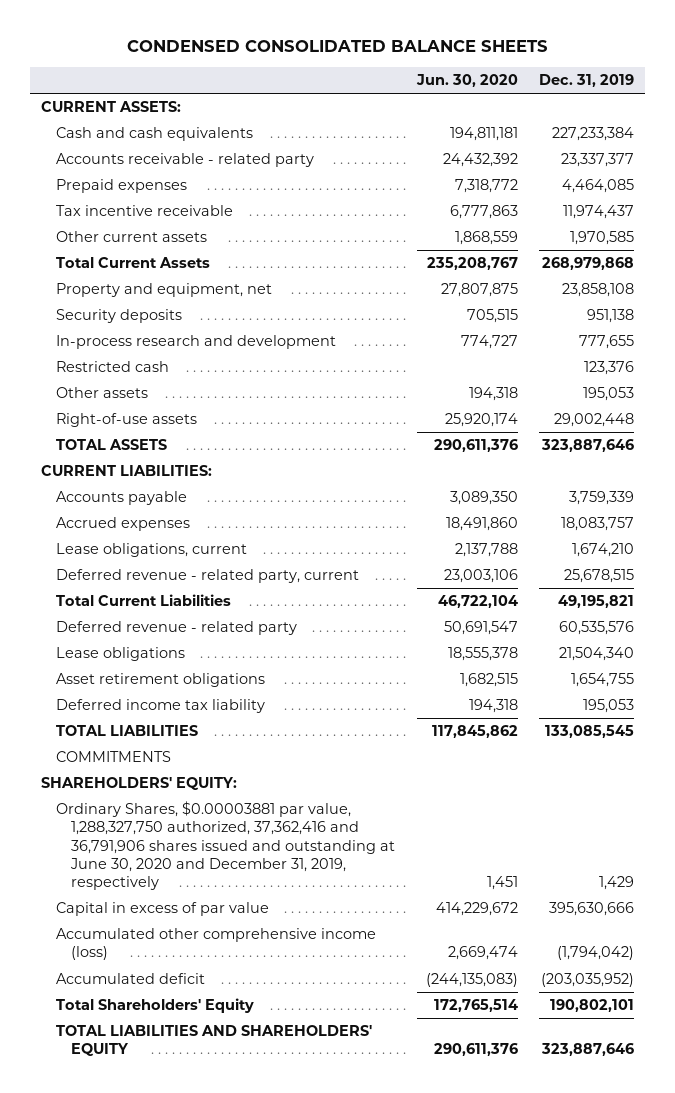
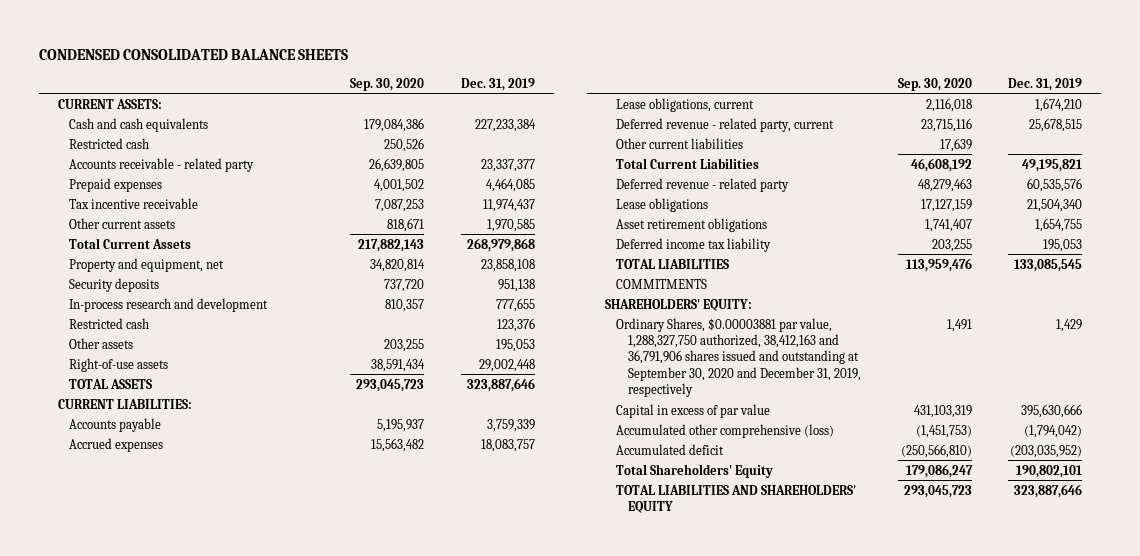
- | Jun. 30, 2020 | Dec. 31, 2019
+ | Sep. 30, 2020 | Dec. 31, 2019
+ Restricted cash | 250,526 |
+ Other current liabilities | 17,639 |
- Ordinary Shares, $0.00003881 par value, 1,288,327,750 authorized, 37,362,416 and 36,791,906 shares issued and outstanding at June 30, 2020 and December 31, 2019, respectively | 1,451 | 1,429
+ Ordinary Shares, $0.00003881 par value, 1,288,327,750 authorized, 38,412,163 and 36,791,906 shares issued and outstanding at September 30, 2020 and December 31, 2019, respectively | 1,491 | 1,429
- Accumulated other comprehensive income (loss) | 2,669,474 | (1,794,042)
+ Accumulated other comprehensive (loss) | (1,451,753) | (1,794,042)

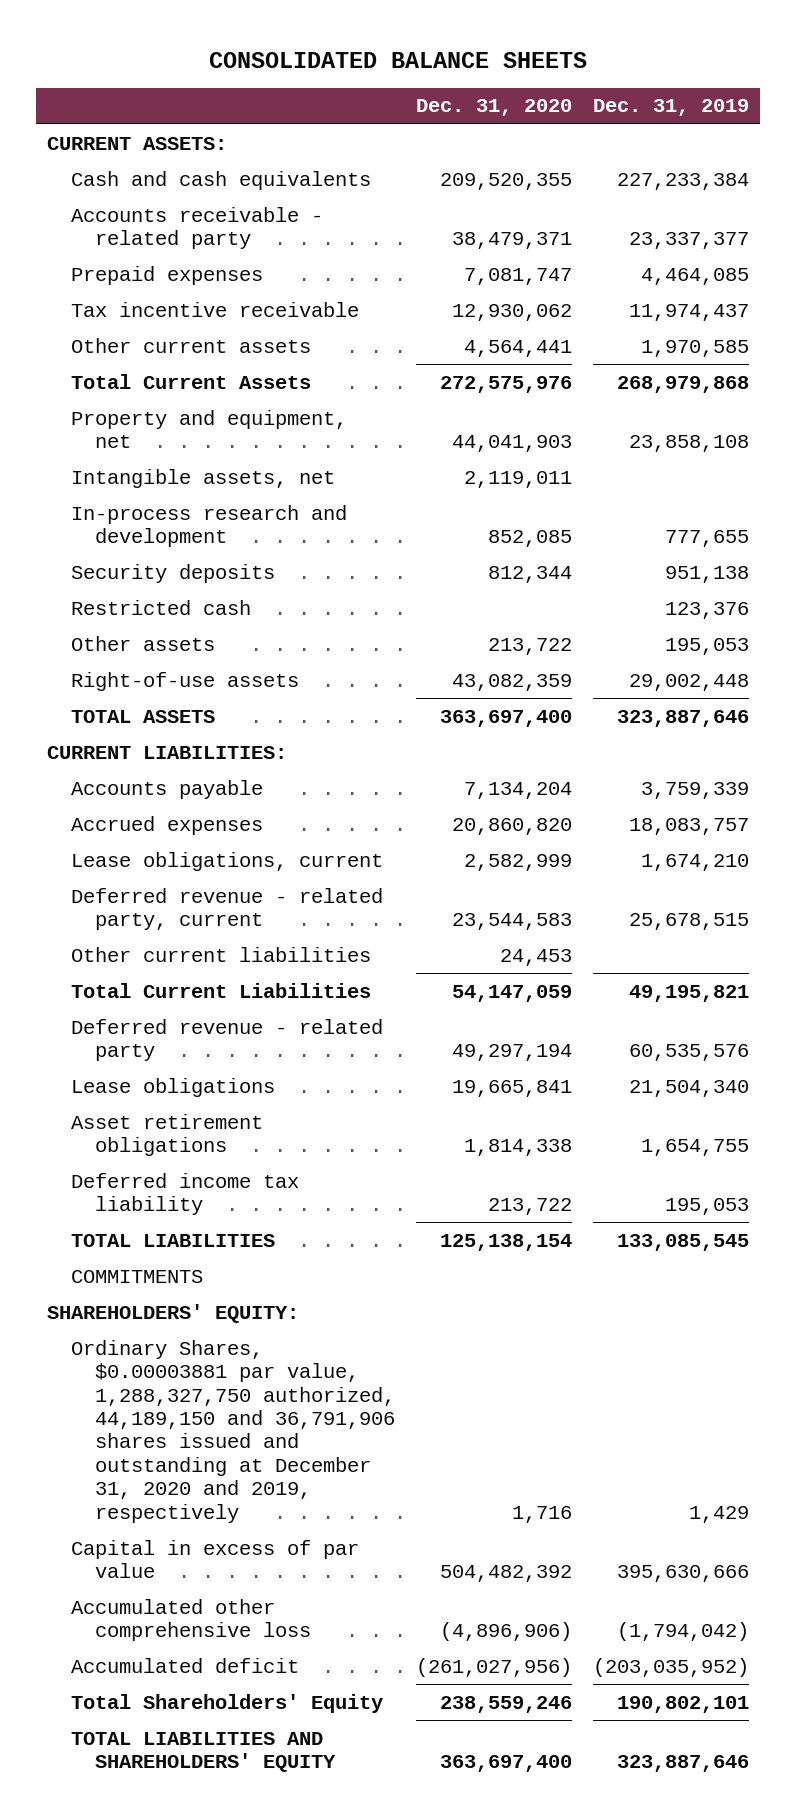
- CONDENSED CONSOLIDATED BALANCE SHEETS
+ CONSOLIDATED BALANCE SHEETS
- | Sep. 30, 2020 | Dec. 31, 2019
+ | Dec. 31, 2020 | Dec. 31, 2019
- Restricted cash | 250,526 |
+ Intangible assets, net | 2,119,011 |
moved down: Security deposits | 812,344 | 951,138
- Ordinary Shares, $0.00003881 par value, 1,288,327,750 authorized, 38,412,163 and 36,791,906 shares issued and outstanding at September 30, 2020 and December 31, 2019, respectively | 1,491 | 1,429
+ Ordinary Shares, $0.00003881 par value, 1,288,327,750 authorized, 44,189,150 and 36,791,906 shares issued and outstanding at December 31, 2020 and 2019, respectively | 1,716 | 1,429
- Accumulated other comprehensive (loss) | (1,451,753) | (1,794,042)
+ Accumulated other comprehensive loss | (4,896,906) | (1,794,042)

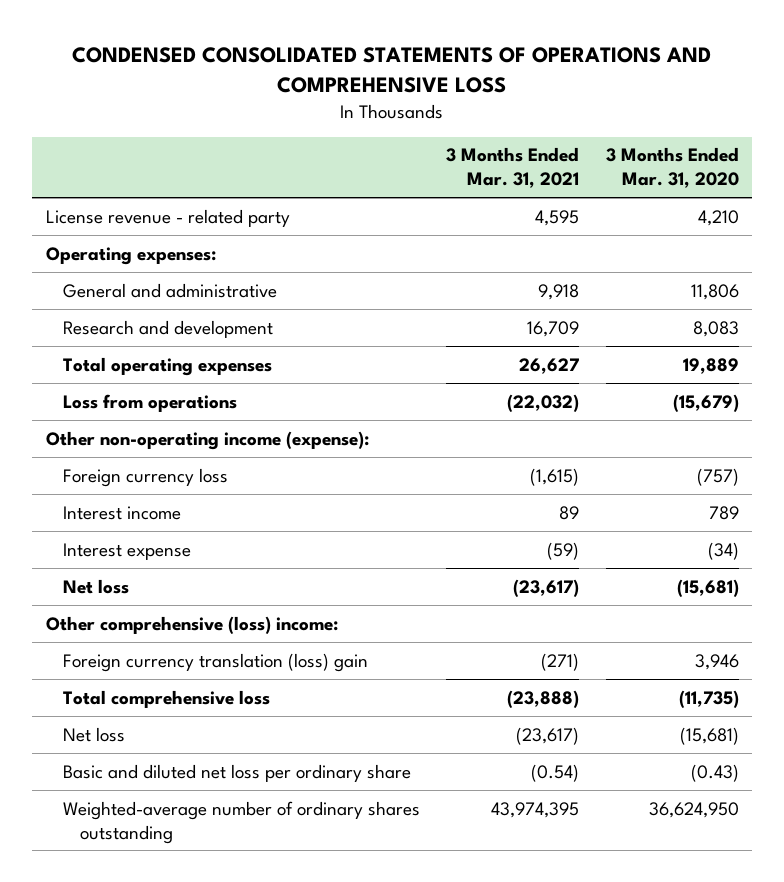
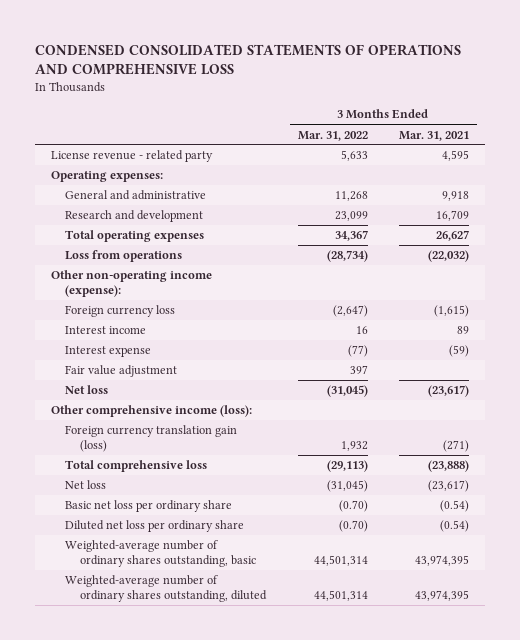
- | 3 Months Ended Mar. 31, 2021 | 3 Months Ended Mar. 31, 2020
+ | 3 Months Ended Mar. 31, 2022 | 3 Months Ended Mar. 31, 2021
+ Fair value adjustment | 397 |
- Other comprehensive (loss) income:
- Foreign currency translation (loss) gain | (271) | 3,946
+ Other comprehensive income (loss):
+ Foreign currency translation gain (loss) | 1,932 | (271)
- Basic and diluted net loss per ordinary share | (0.54) | (0.43)
- Weighted-average number of ordinary shares outstanding | 43,974,395 | 36,624,950
+ Basic net loss per ordinary share | (0.70) | (0.54)
+ Diluted net loss per ordinary share | (0.70) | (0.54)
+ Weighted-average number of ordinary shares outstanding, basic | 44,501,314 | 43,974,395
+ Weighted-average number of ordinary shares outstanding, diluted | 44,501,314 | 43,974,395

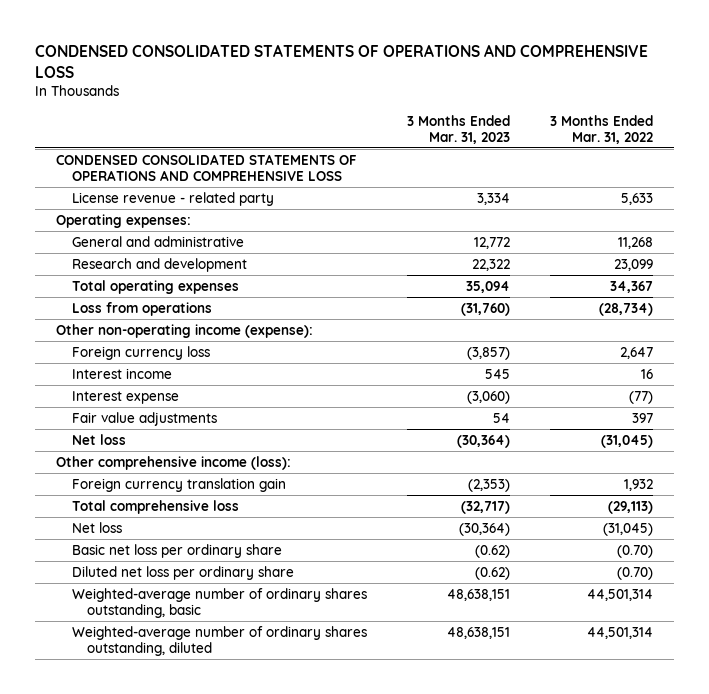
- | 3 Months Ended Mar. 31, 2022 | 3 Months Ended Mar. 31, 2021
+ | 3 Months Ended Mar. 31, 2023 | 3 Months Ended Mar. 31, 2022
+ CONDENSED CONSOLIDATED STATEMENTS OF OPERATIONS AND COMPREHENSIVE LOSS
- Foreign currency loss | (2,647) | (1,615)
+ Foreign currency loss | (3,857) | 2,647
- Fair value adjustment | 397 |
+ Fair value adjustments | 54 | 397
- Foreign currency translation gain (loss) | 1,932 | (271)
+ Foreign currency translation gain | (2,353) | 1,932

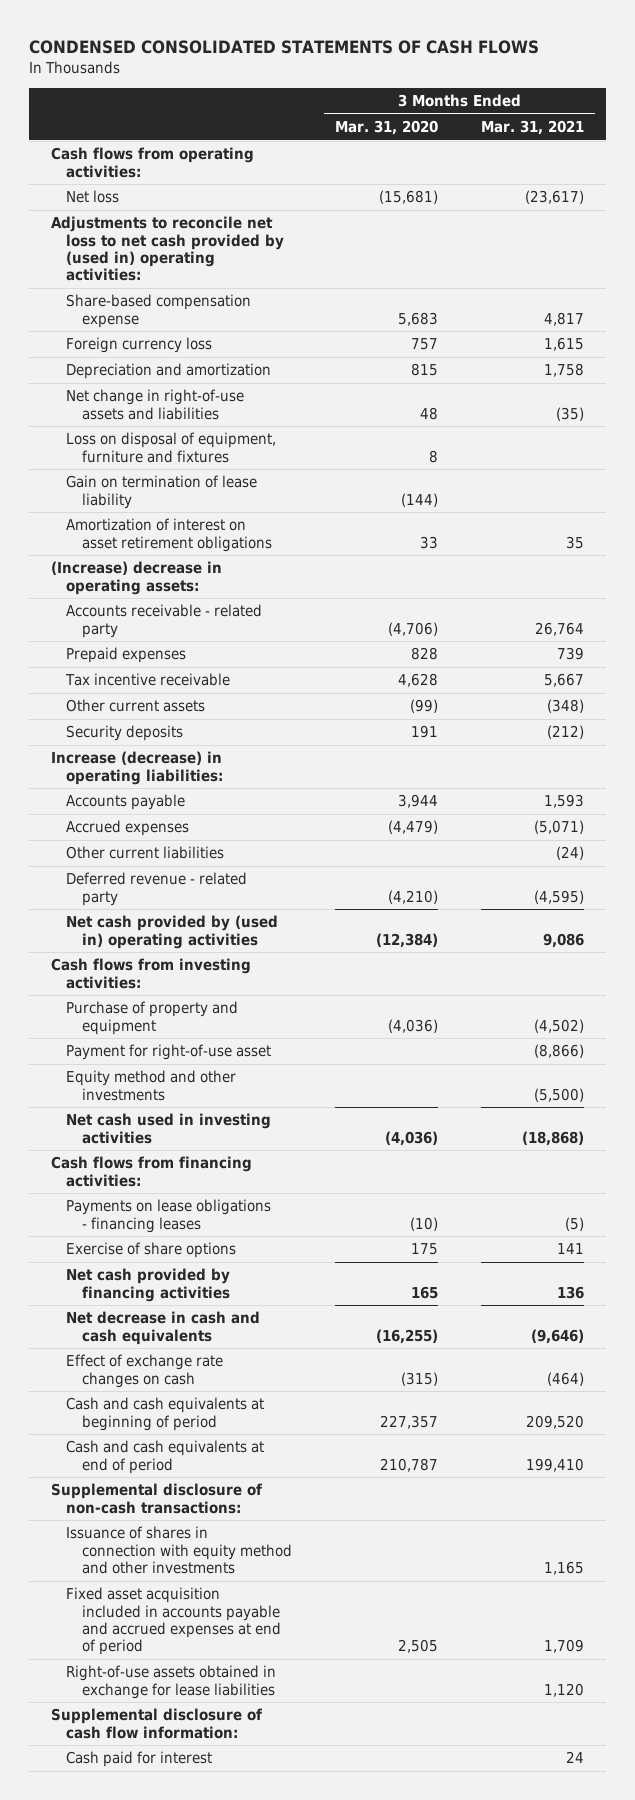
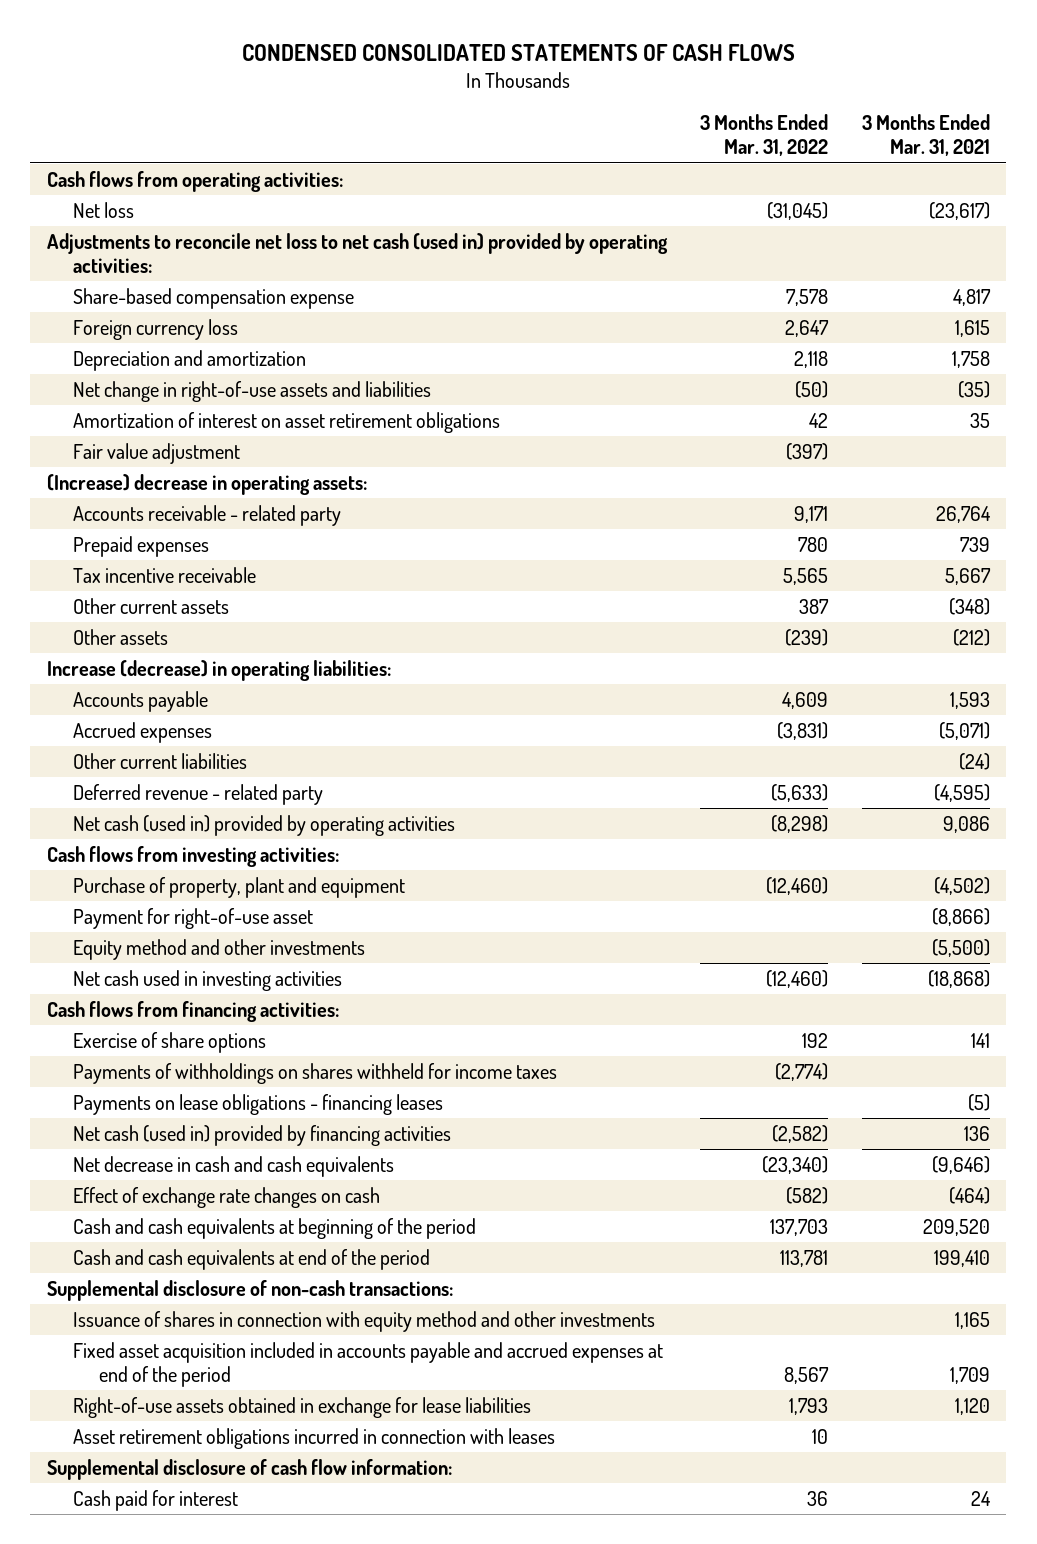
- | 3 Months Ended Mar. 31, 2020 | 3 Months Ended Mar. 31, 2021
+ | 3 Months Ended Mar. 31, 2022 | 3 Months Ended Mar. 31, 2021
- Adjustments to reconcile net loss to net cash provided by (used in) operating activities:
+ Adjustments to reconcile net loss to net cash (used in) provided by operating activities:
- Loss on disposal of equipment, furniture and fixtures | 8 |
- Gain on termination of lease liability | (144) |
+ Fair value adjustment | (397) |
- Security deposits | 191 | (212)
+ Other assets | (239) | (212)
- Net cash provided by (used in) operating activities | (12,384) | 9,086
+ Net cash (used in) provided by operating activities | (8,298) | 9,086
- Purchase of property and equipment | (4,036) | (4,502)
+ Purchase of property, plant and equipment | (12,460) | (4,502)
- Net cash provided by financing activities | 165 | 136
+ Payments of withholdings on shares withheld for income taxes | (2,774) |
moved down: Payments on lease obligations - financing leases | | (5)
+ Net cash (used in) provided by financing activities | (2,582) | 136
- Cash and cash equivalents at beginning of period | 227,357 | 209,520
- Cash and cash equivalents at end of period | 210,787 | 199,410
+ Cash and cash equivalents at beginning of the period | 137,703 | 209,520
+ Cash and cash equivalents at end of the period | 113,781 | 199,410
- Fixed asset acquisition included in accounts payable and accrued expenses at end of period | 2,505 | 1,709
+ Fixed asset acquisition included in accounts payable and accrued expenses at end of the period | 8,567 | 1,709
+ Asset retirement obligations incurred in connection with leases | 10 |

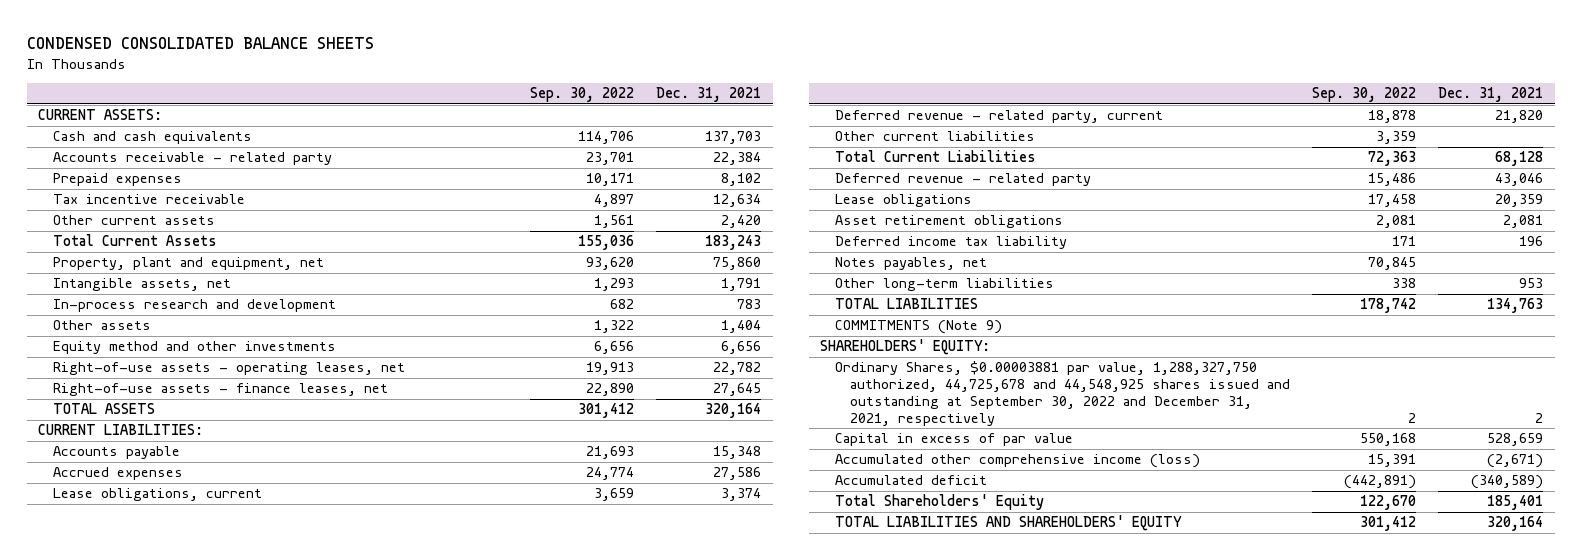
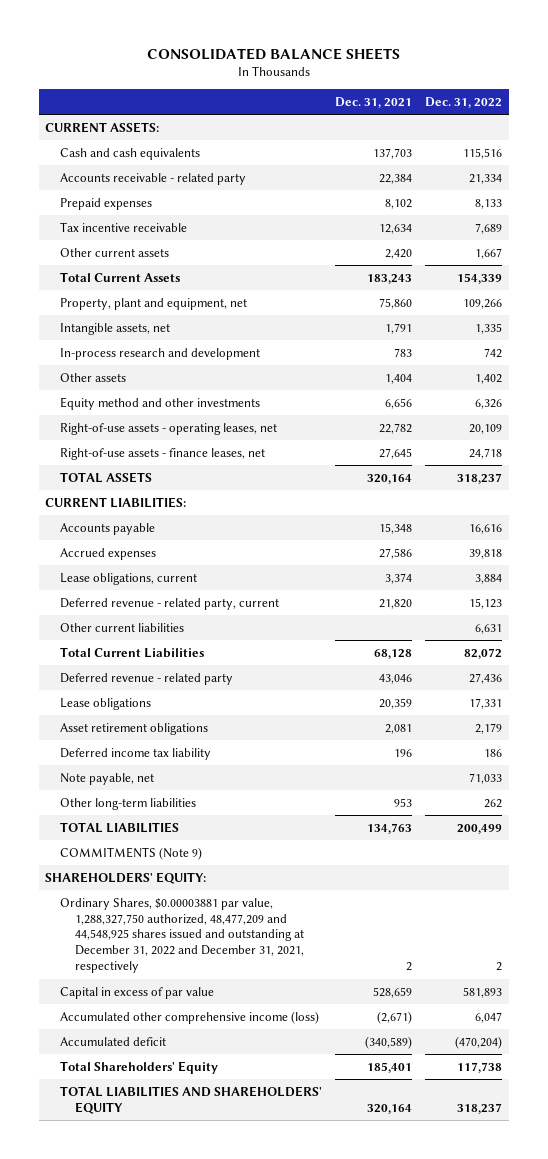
- CONDENSED CONSOLIDATED BALANCE SHEETS
+ CONSOLIDATED BALANCE SHEETS
- | Sep. 30, 2022 | Dec. 31, 2021
+ | Dec. 31, 2021 | Dec. 31, 2022
- Notes payables, net | 70,845 |
+ Note payable, net | | 71,033
- Ordinary Shares, $0.00003881 par value, 1,288,327,750 authorized, 44,725,678 and 44,548,925 shares issued and outstanding at September 30, 2022 and December 31, 2021, respectively | 2 | 2
+ Ordinary Shares, $0.00003881 par value, 1,288,327,750 authorized, 48,477,209 and 44,548,925 shares issued and outstanding at December 31, 2022 and December 31, 2021, respectively | 2 | 2

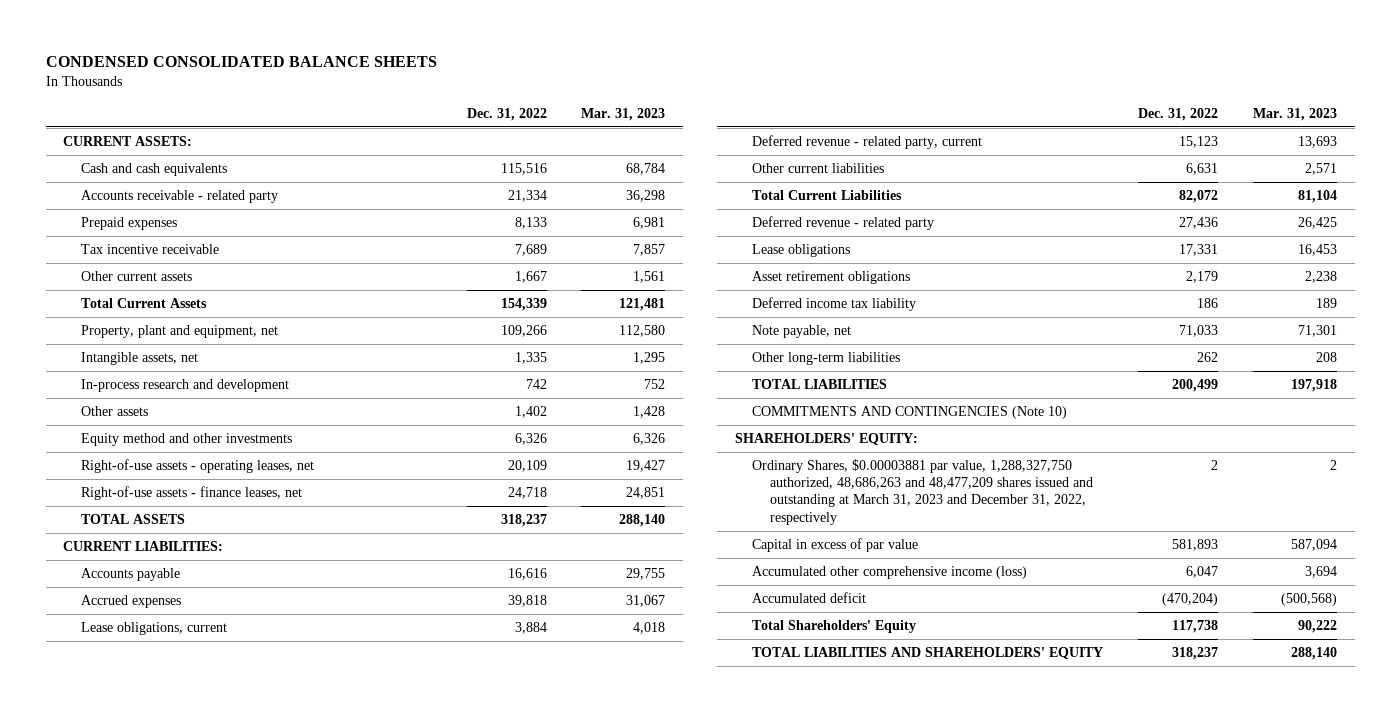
- CONSOLIDATED BALANCE SHEETS
+ CONDENSED CONSOLIDATED BALANCE SHEETS
- | Dec. 31, 2021 | Dec. 31, 2022
+ | Dec. 31, 2022 | Mar. 31, 2023
- COMMITMENTS (Note 9)
+ COMMITMENTS AND CONTINGENCIES (Note 10)
- Ordinary Shares, $0.00003881 par value, 1,288,327,750 authorized, 48,477,209 and 44,548,925 shares issued and outstanding at December 31, 2022 and December 31, 2021, respectively | 2 | 2
+ Ordinary Shares, $0.00003881 par value, 1,288,327,750 authorized, 48,686,263 and 48,477,209 shares issued and outstanding at March 31, 2023 and December 31, 2022, respectively | 2 | 2

